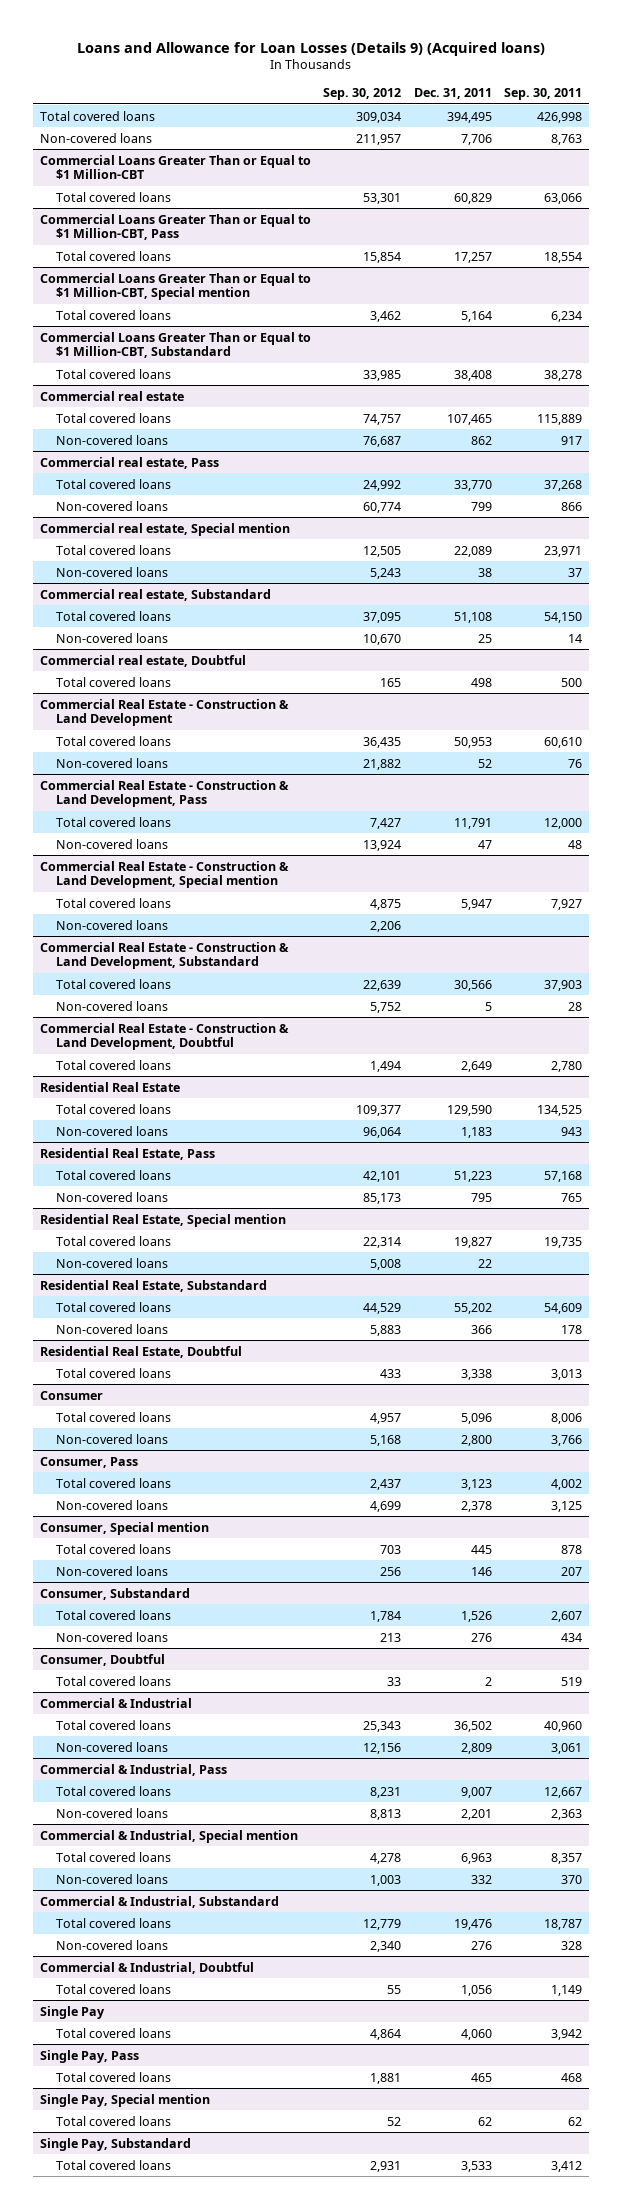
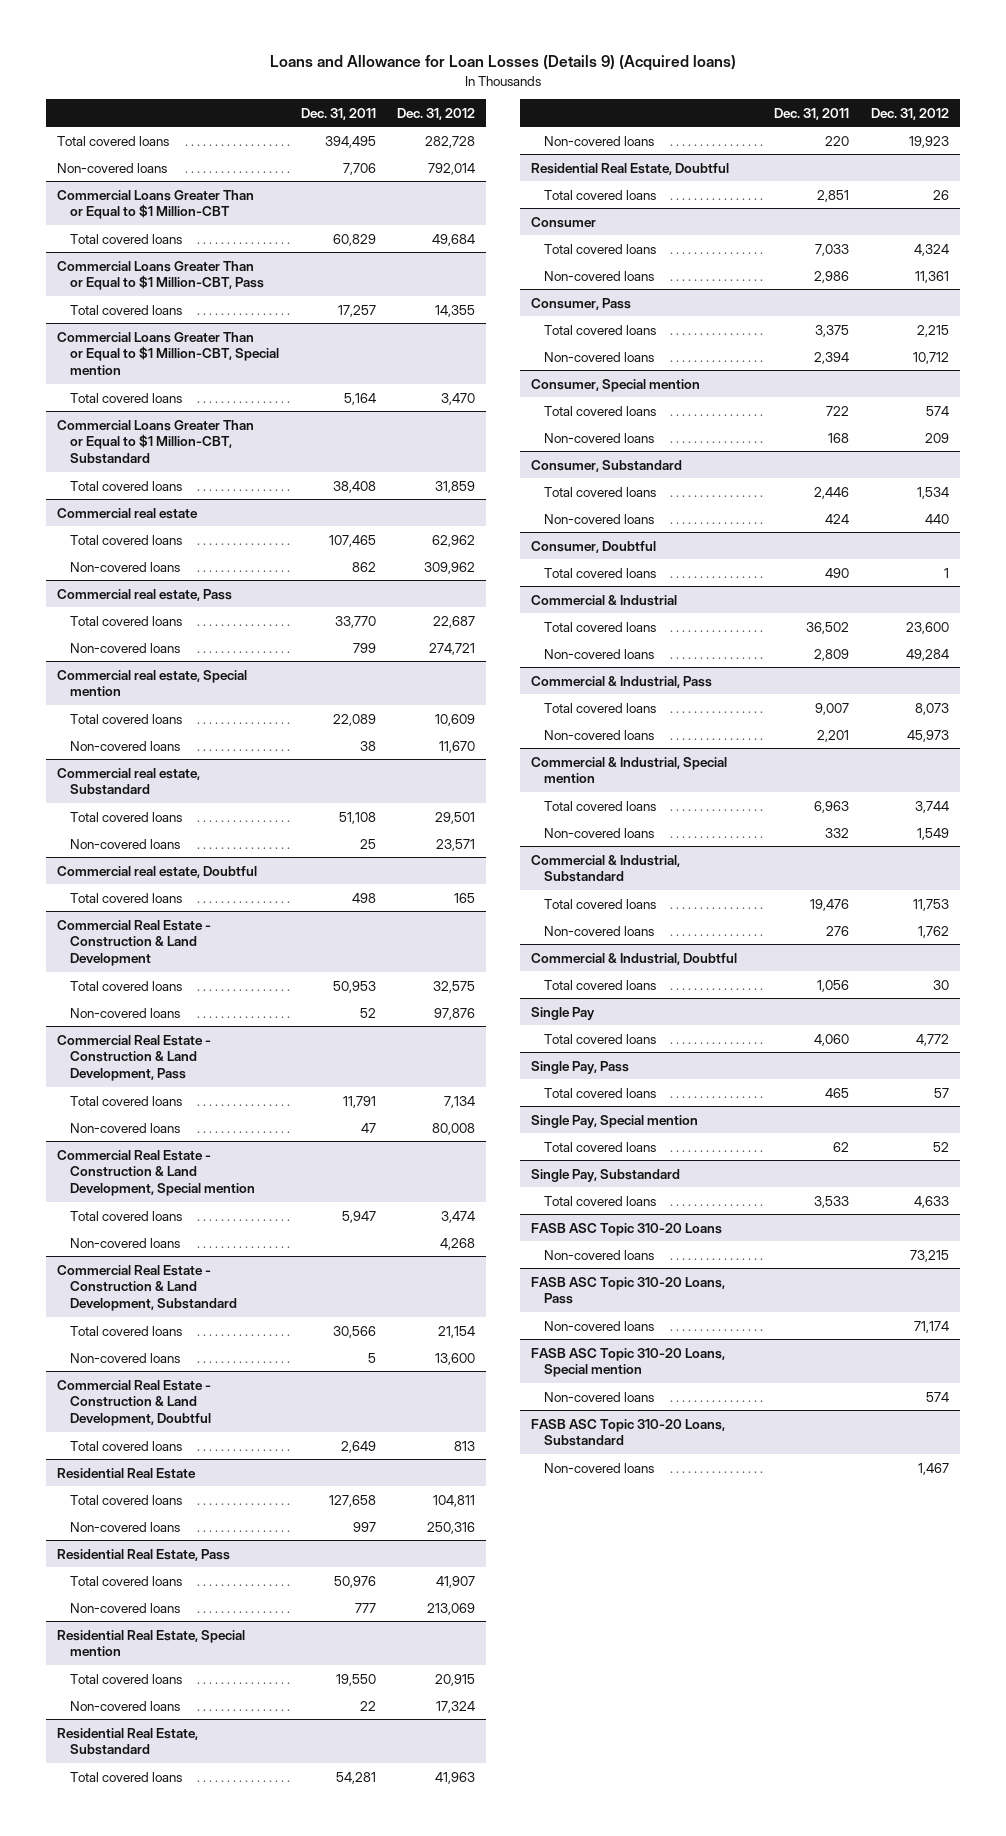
- | Sep. 30, 2012 | Dec. 31, 2011 | Sep. 30, 2011
+ | Dec. 31, 2011 | Dec. 31, 2012
@ Residential Real Estate
- Total covered loans | 109,377 | 129,590 | 134,525
- Non-covered loans | 96,064 | 1,183 | 943
+ Total covered loans | 127,658 | 104,811
+ Non-covered loans | 997 | 250,316
@ Residential Real Estate, Pass
- Total covered loans | 42,101 | 51,223 | 57,168
- Non-covered loans | 85,173 | 795 | 765
+ Total covered loans | 50,976 | 41,907
+ Non-covered loans | 777 | 213,069
@ Residential Real Estate, Special mention
- Total covered loans | 22,314 | 19,827 | 19,735
+ Total covered loans | 19,550 | 20,915
@ Residential Real Estate, Substandard
- Total covered loans | 44,529 | 55,202 | 54,609
- Non-covered loans | 5,883 | 366 | 178
+ Total covered loans | 54,281 | 41,963
+ Non-covered loans | 220 | 19,923
@ Residential Real Estate, Doubtful
- Total covered loans | 433 | 3,338 | 3,013
+ Total covered loans | 2,851 | 26
@ Consumer
- Total covered loans | 4,957 | 5,096 | 8,006
- Non-covered loans | 5,168 | 2,800 | 3,766
+ Total covered loans | 7,033 | 4,324
+ Non-covered loans | 2,986 | 11,361
@ Consumer, Pass
- Total covered loans | 2,437 | 3,123 | 4,002
- Non-covered loans | 4,699 | 2,378 | 3,125
+ Total covered loans | 3,375 | 2,215
+ Non-covered loans | 2,394 | 10,712
@ Consumer, Special mention
- Total covered loans | 703 | 445 | 878
- Non-covered loans | 256 | 146 | 207
+ Total covered loans | 722 | 574
+ Non-covered loans | 168 | 209
@ Consumer, Substandard
- Total covered loans | 1,784 | 1,526 | 2,607
- Non-covered loans | 213 | 276 | 434
+ Total covered loans | 2,446 | 1,534
+ Non-covered loans | 424 | 440
@ Consumer, Doubtful
- Total covered loans | 33 | 2 | 519
+ Total covered loans | 490 | 1
+ FASB ASC Topic 310-20 Loans
+ Non-covered loans | | 73,215
+ FASB ASC Topic 310-20 Loans, Pass
+ Non-covered loans | | 71,174
+ FASB ASC Topic 310-20 Loans, Special mention
+ Non-covered loans | | 574
+ FASB ASC Topic 310-20 Loans, Substandard
+ Non-covered loans | | 1,467

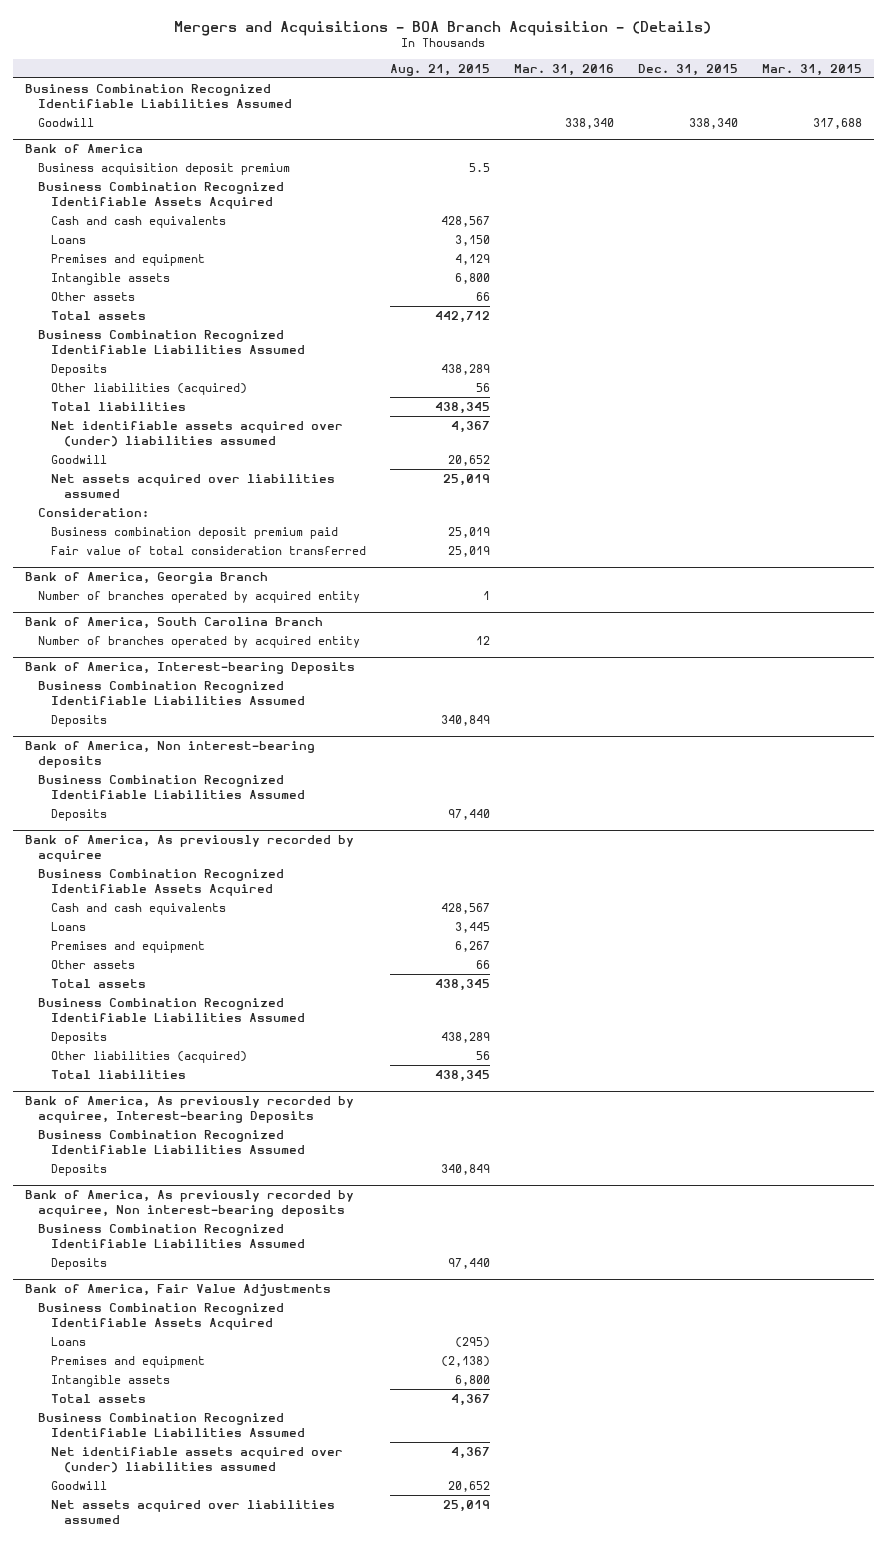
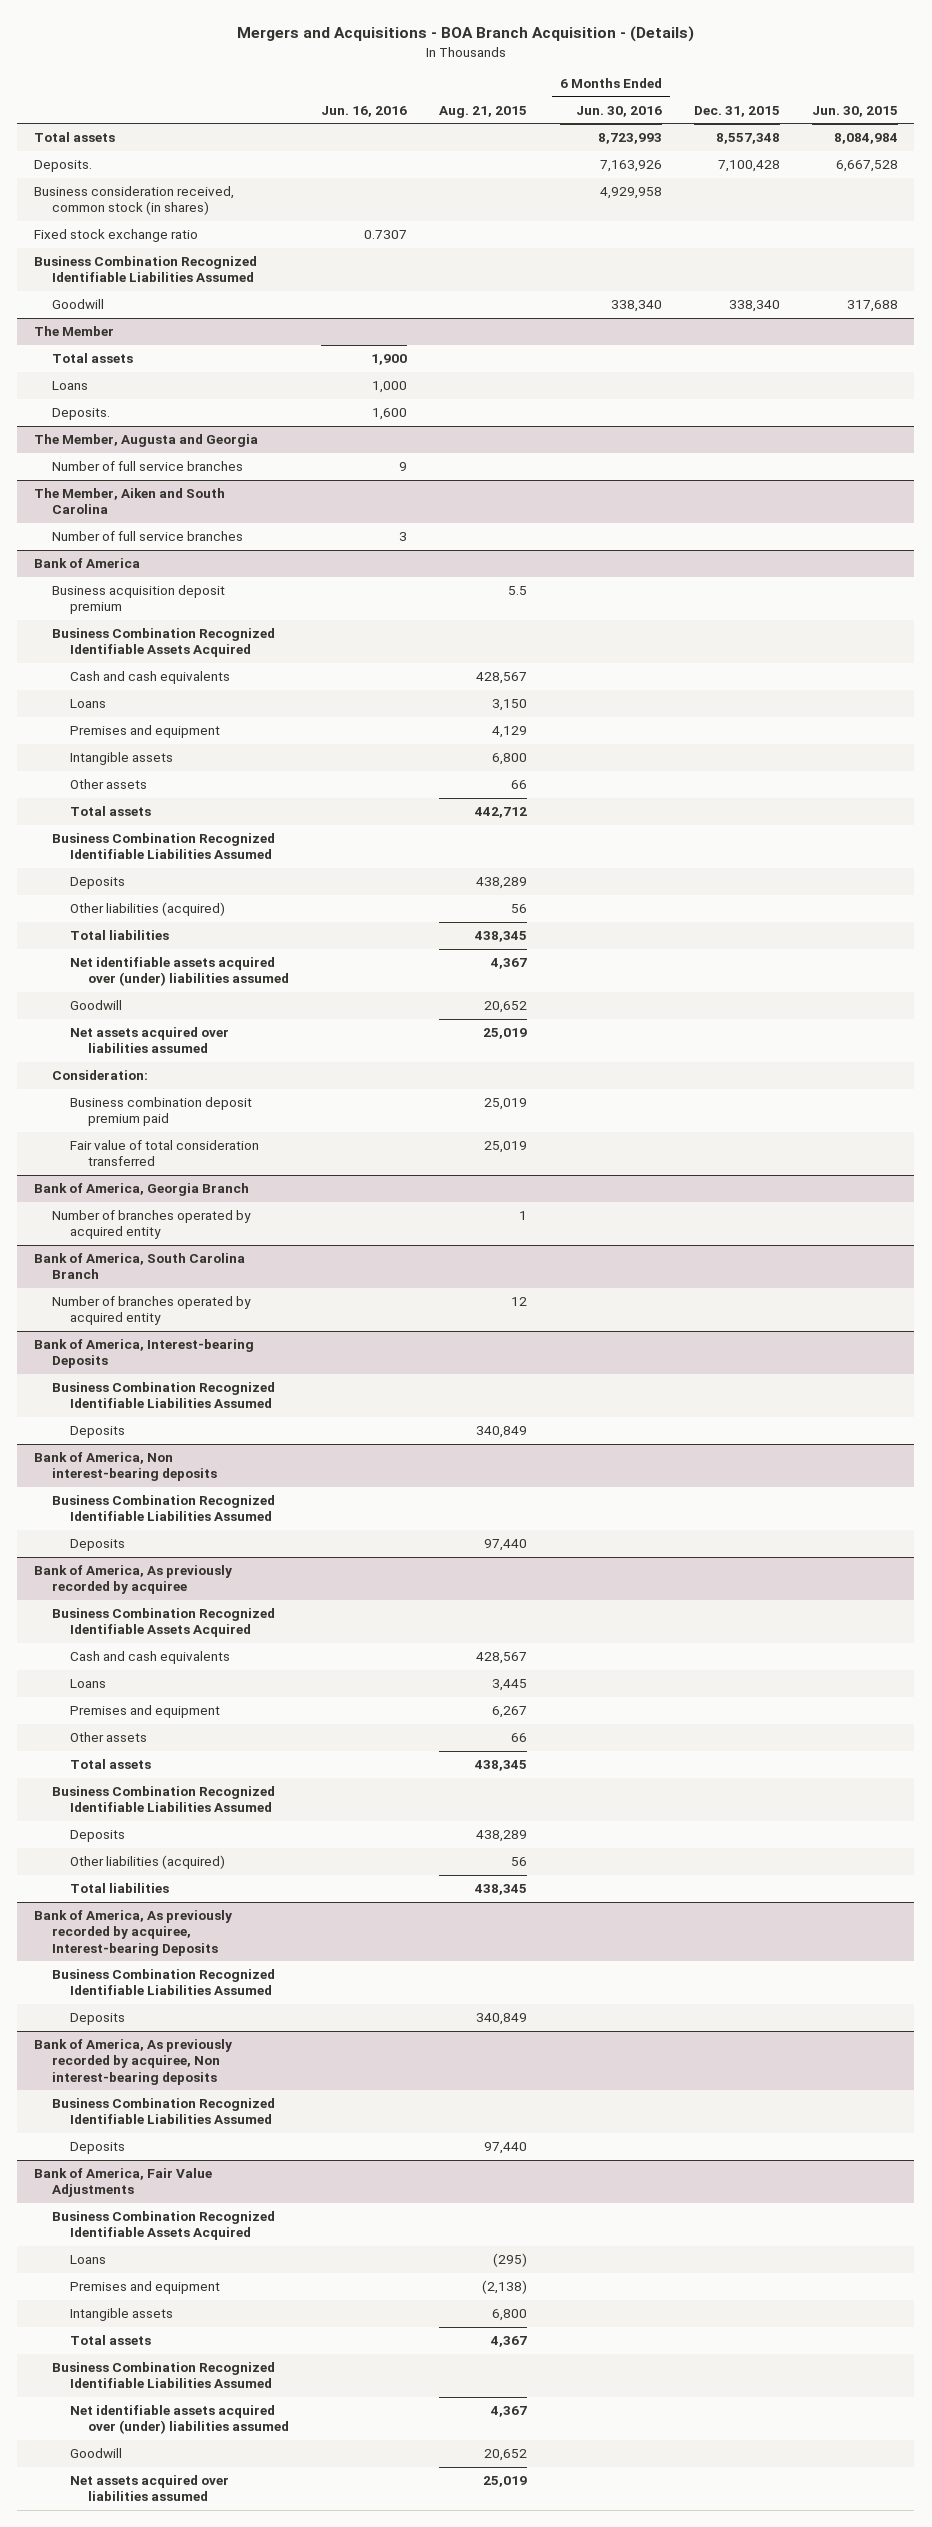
- | Aug. 21, 2015 | Mar. 31, 2016 | Dec. 31, 2015 | Mar. 31, 2015
+ | Jun. 16, 2016 | Aug. 21, 2015 | 6 Months Ended Jun. 30, 2016 | Dec. 31, 2015 | Jun. 30, 2015
+ Total assets | | | 8,723,993 | 8,557,348 | 8,084,984
+ Deposits. | | | 7,163,926 | 7,100,428 | 6,667,528
+ Business consideration received, common stock (in shares) | | | 4,929,958 | |
+ Fixed stock exchange ratio | 0.7307 | | | |
+ The Member
+ Total assets | 1,900 | | | |
+ Loans | 1,000 | | | |
+ Deposits. | 1,600 | | | |
+ The Member, Augusta and Georgia
+ Number of full service branches | 9 | | | |
+ The Member, Aiken and South Carolina
+ Number of full service branches | 3 | | | |

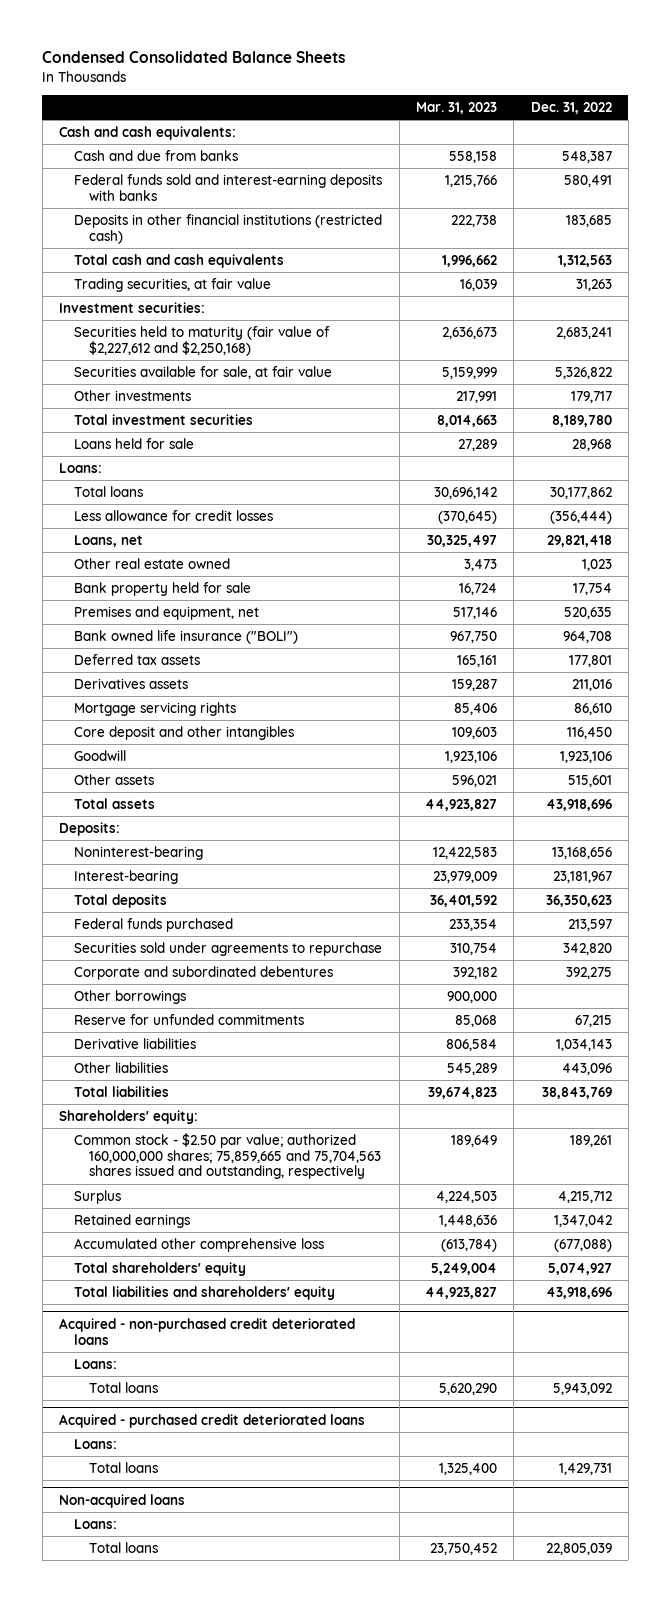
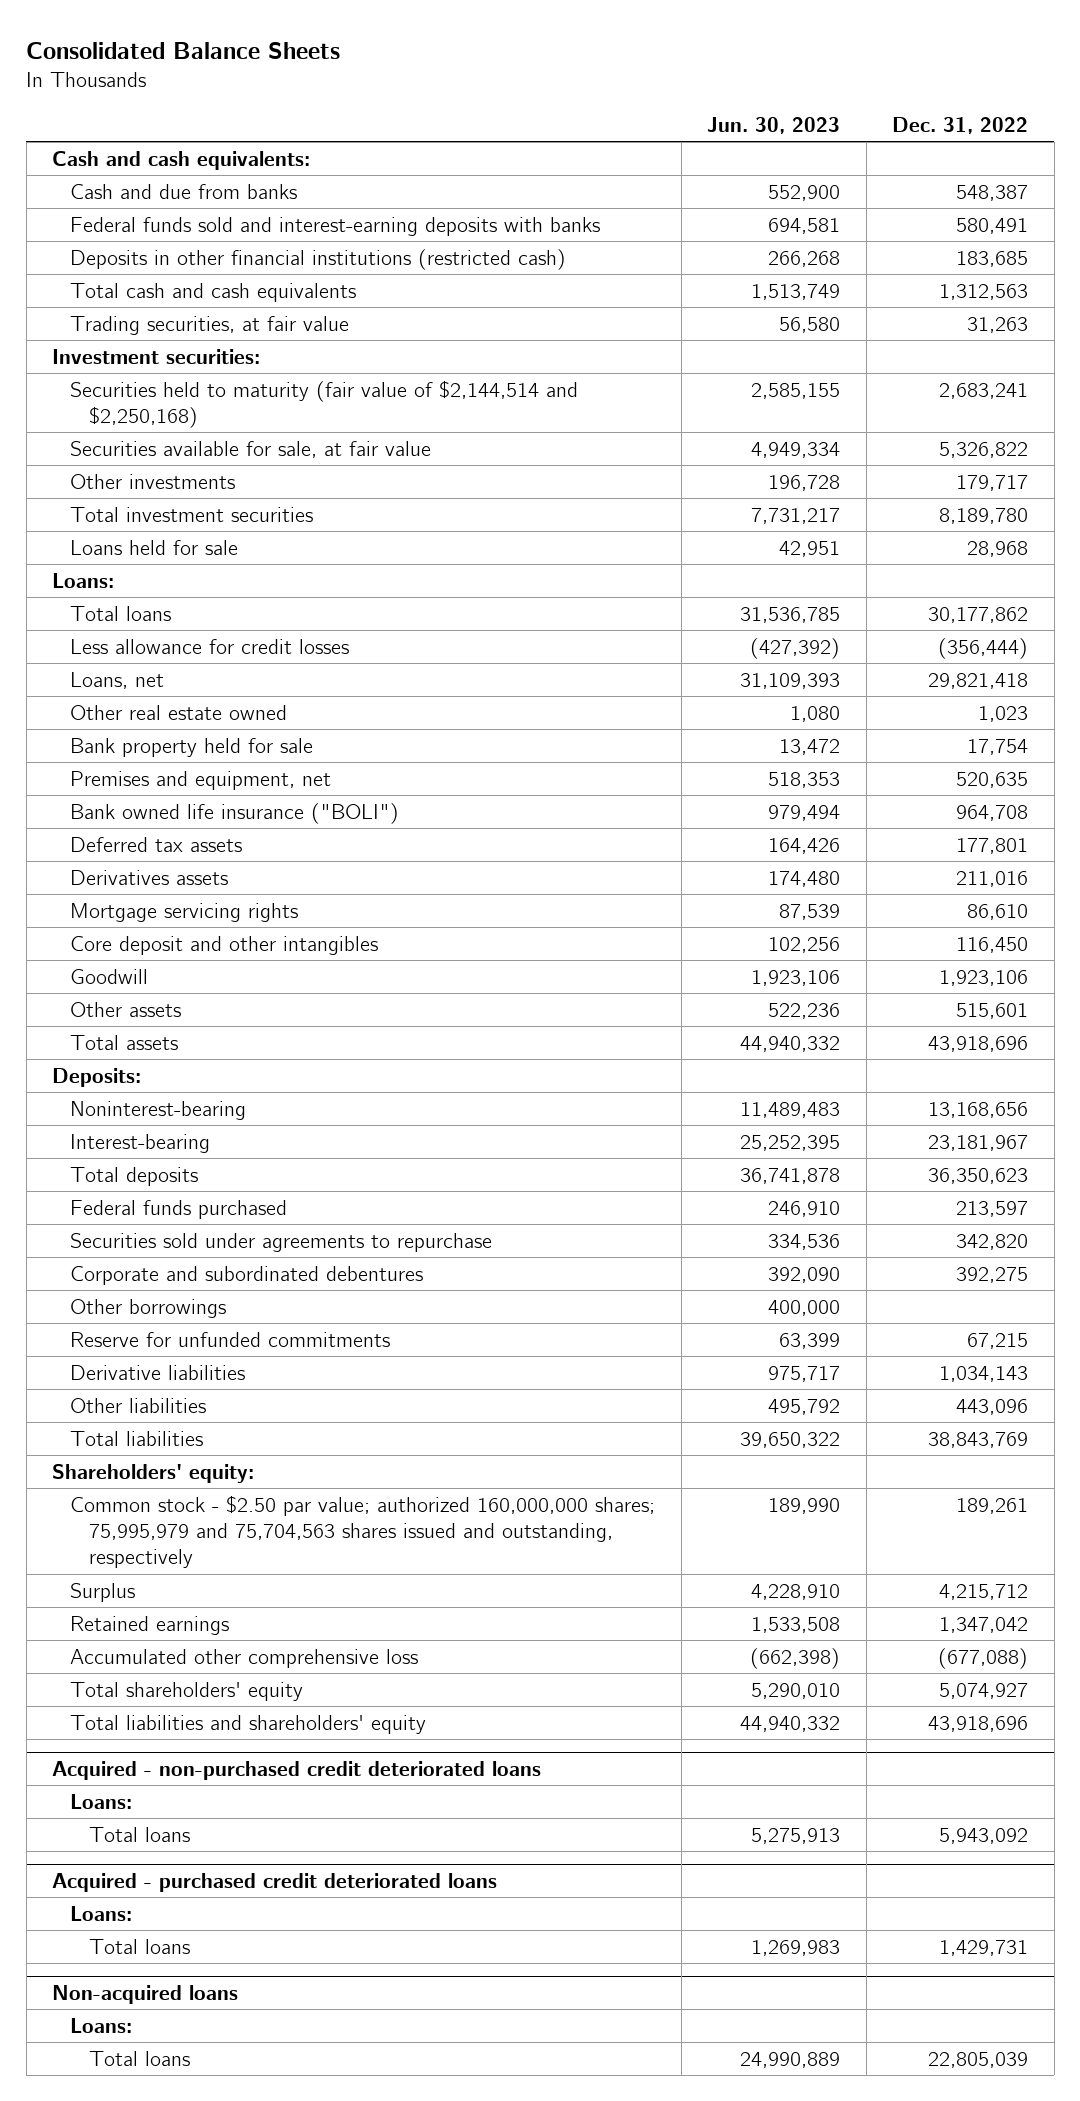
- Condensed Consolidated Balance Sheets
+ Consolidated Balance Sheets
- | Mar. 31, 2023 | Dec. 31, 2022
+ | Jun. 30, 2023 | Dec. 31, 2022
- Securities held to maturity (fair value of $2,227,612 and $2,250,168) | 2,636,673 | 2,683,241
+ Securities held to maturity (fair value of $2,144,514 and $2,250,168) | 2,585,155 | 2,683,241
- Common stock - $2.50 par value; authorized 160,000,000 shares; 75,859,665 and 75,704,563 shares issued and outstanding, respectively | 189,649 | 189,261
+ Common stock - $2.50 par value; authorized 160,000,000 shares; 75,995,979 and 75,704,563 shares issued and outstanding, respectively | 189,990 | 189,261

